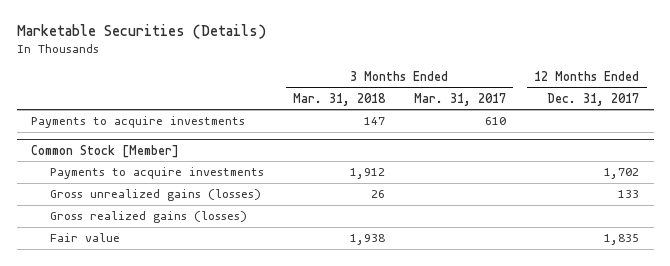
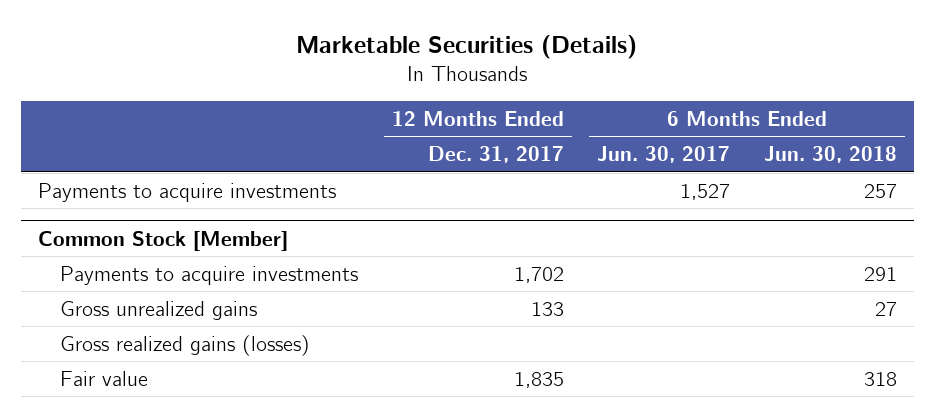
- | 3 Months Ended Mar. 31, 2018 | 3 Months Ended Mar. 31, 2017 | 12 Months Ended Dec. 31, 2017
+ | 12 Months Ended Dec. 31, 2017 | 6 Months Ended Jun. 30, 2017 | 6 Months Ended Jun. 30, 2018
@ Common Stock [Member]
- Gross unrealized gains (losses) | 26 | | 133
+ Gross unrealized gains | 133 | | 27

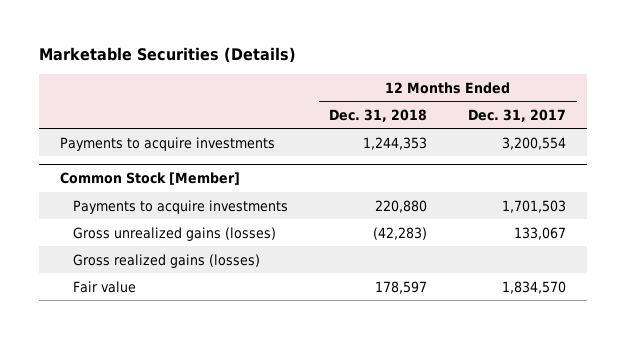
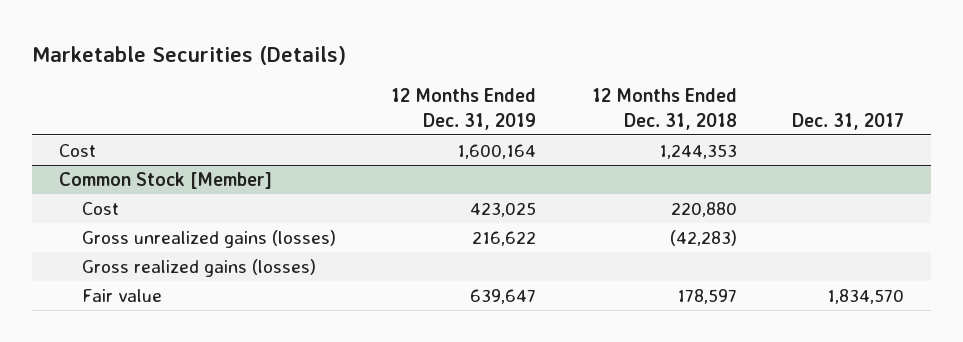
- | 12 Months Ended Dec. 31, 2018 | 12 Months Ended Dec. 31, 2017
+ | 12 Months Ended Dec. 31, 2019 | 12 Months Ended Dec. 31, 2018 | Dec. 31, 2017
- Payments to acquire investments | 1,244,353 | 3,200,554
+ Cost | 1,600,164 | 1,244,353 |
@ Common Stock [Member]
- Payments to acquire investments | 220,880 | 1,701,503
+ Cost | 423,025 | 220,880 |

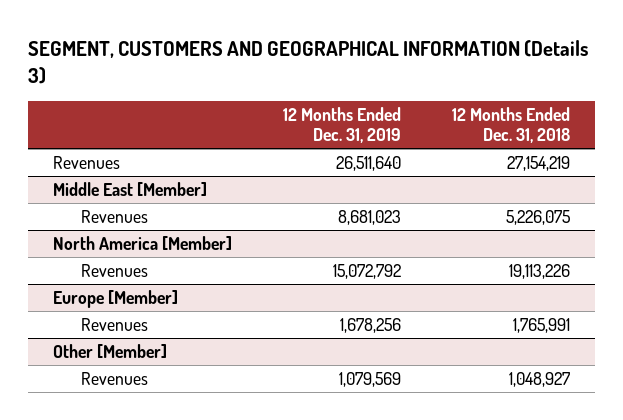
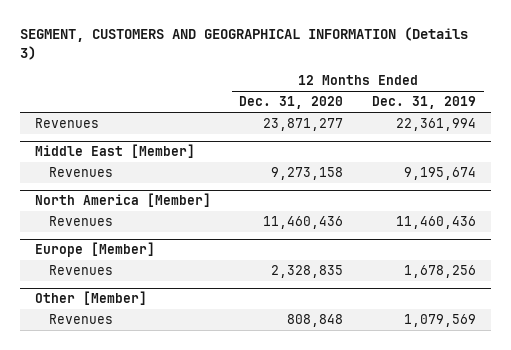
- | 12 Months Ended Dec. 31, 2019 | 12 Months Ended Dec. 31, 2018
+ | 12 Months Ended Dec. 31, 2020 | 12 Months Ended Dec. 31, 2019
- Revenues | 26,511,640 | 27,154,219
+ Revenues | 23,871,277 | 22,361,994
@ Middle East [Member]
- Revenues | 8,681,023 | 5,226,075
+ Revenues | 9,273,158 | 9,195,674
@ North America [Member]
- Revenues | 15,072,792 | 19,113,226
+ Revenues | 11,460,436 | 11,460,436

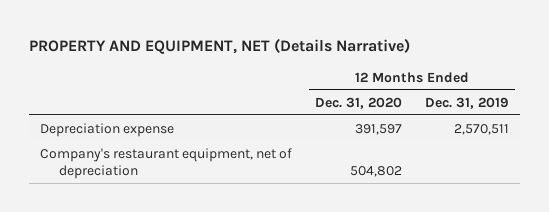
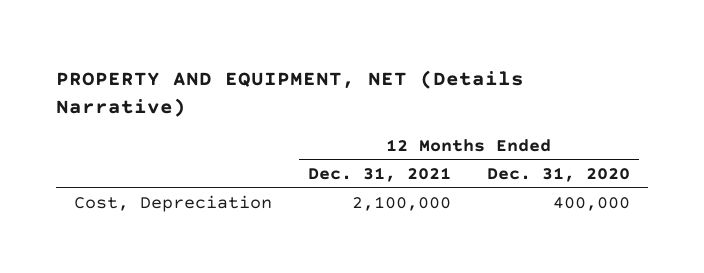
- | 12 Months Ended Dec. 31, 2020 | 12 Months Ended Dec. 31, 2019
+ | 12 Months Ended Dec. 31, 2021 | 12 Months Ended Dec. 31, 2020
- Depreciation expense | 391,597 | 2,570,511
- Company's restaurant equipment, net of depreciation | 504,802 |
+ Cost, Depreciation | 2,100,000 | 400,000

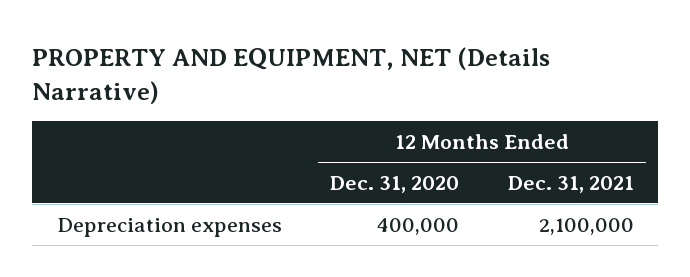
- | 12 Months Ended Dec. 31, 2021 | 12 Months Ended Dec. 31, 2020
+ | 12 Months Ended Dec. 31, 2020 | 12 Months Ended Dec. 31, 2021
- Cost, Depreciation | 2,100,000 | 400,000
+ Depreciation expenses | 400,000 | 2,100,000

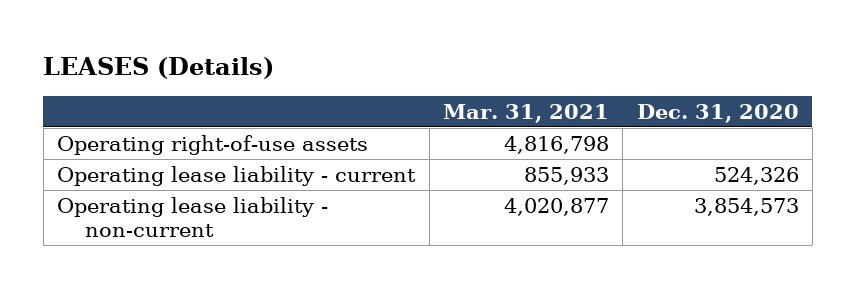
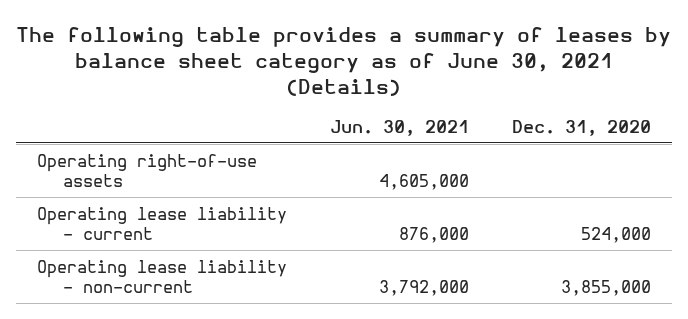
- LEASES (Details)
+ The following table provides a summary of leases by balance sheet category as of June 30, 2021 (Details)
- | Mar. 31, 2021 | Dec. 31, 2020
+ | Jun. 30, 2021 | Dec. 31, 2020
- Operating lease liability - current | 855,933 | 524,326
- Operating lease liability - non-current | 4,020,877 | 3,854,573
+ Operating lease liability - current | 876,000 | 524,000
+ Operating lease liability - non-current | 3,792,000 | 3,855,000

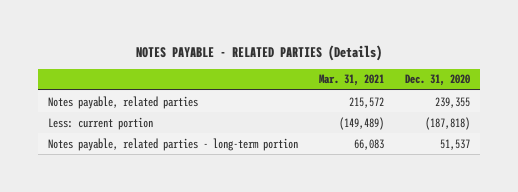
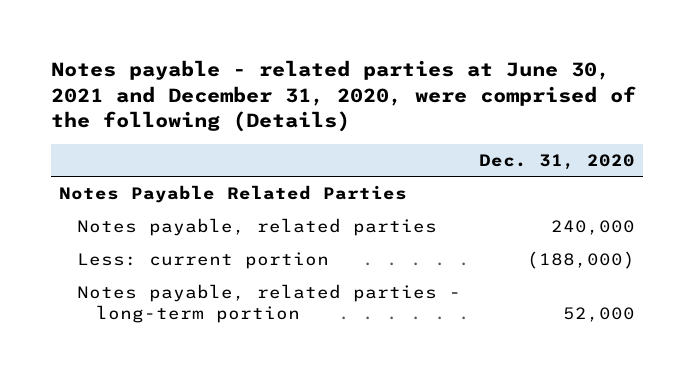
- NOTES PAYABLE - RELATED PARTIES (Details)
+ Notes payable - related parties at June 30, 2021 and December 31, 2020, were comprised of the following (Details)
- | Mar. 31, 2021 | Dec. 31, 2020
+ | Dec. 31, 2020
- Notes payable, related parties | 215,572 | 239,355
- Less: current portion | (149,489) | (187,818)
- Notes payable, related parties - long-term portion | 66,083 | 51,537
+ Notes Payable Related Parties
+ Notes payable, related parties | 240,000
+ Less: current portion | (188,000)
+ Notes payable, related parties - long-term portion | 52,000

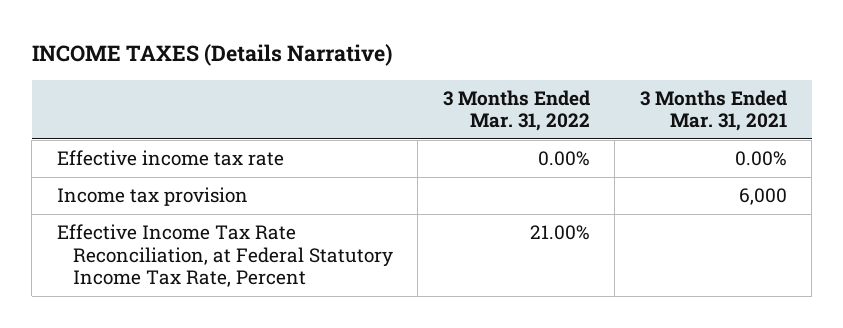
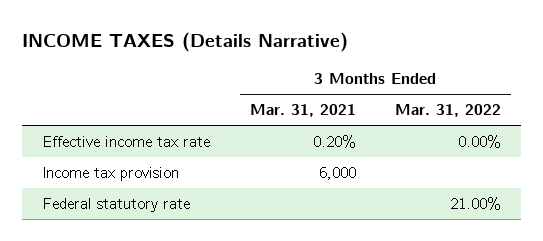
- | 3 Months Ended Mar. 31, 2022 | 3 Months Ended Mar. 31, 2021
+ | 3 Months Ended Mar. 31, 2021 | 3 Months Ended Mar. 31, 2022
- Effective income tax rate | 0.00% | 0.00%
+ Effective income tax rate | 0.20% | 0.00%
- Effective Income Tax Rate Reconciliation, at Federal Statutory Income Tax Rate, Percent | 21.00% |
+ Federal statutory rate | | 21.00%

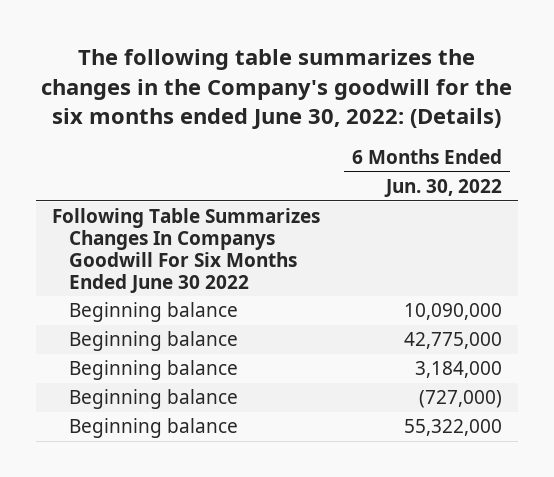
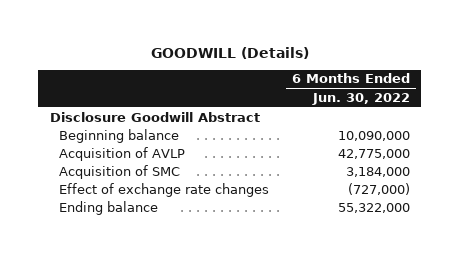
- The following table summarizes the changes in the Company's goodwill for the six months ended June 30, 2022: (Details)
+ GOODWILL (Details)
- Following Table Summarizes Changes In Companys Goodwill For Six Months Ended June 30 2022
+ Disclosure Goodwill Abstract
- Beginning balance | 42,775,000
- Beginning balance | 3,184,000
- Beginning balance | (727,000)
- Beginning balance | 55,322,000
+ Acquisition of AVLP | 42,775,000
+ Acquisition of SMC | 3,184,000
+ Effect of exchange rate changes | (727,000)
+ Ending balance | 55,322,000

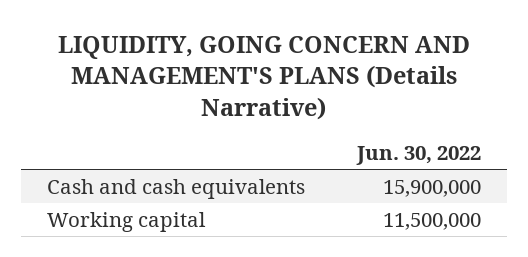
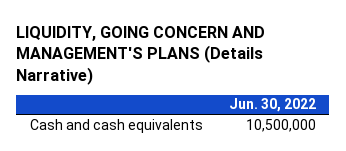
- Cash and cash equivalents | 15,900,000
- Working capital | 11,500,000
+ Cash and cash equivalents | 10,500,000

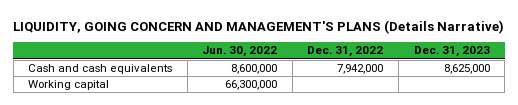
- | Jun. 30, 2022
+ | Jun. 30, 2022 | Dec. 31, 2022 | Dec. 31, 2023
- Cash and cash equivalents | 10,500,000
+ Cash and cash equivalents | 8,600,000 | 7,942,000 | 8,625,000
+ Working capital | 66,300,000 | |

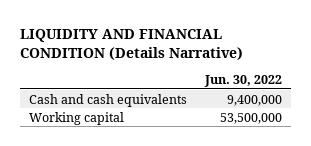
- LIQUIDITY, GOING CONCERN AND MANAGEMENT'S PLANS (Details Narrative)
+ LIQUIDITY AND FINANCIAL CONDITION (Details Narrative)
- | Jun. 30, 2022 | Dec. 31, 2022 | Dec. 31, 2023
+ | Jun. 30, 2022
- Cash and cash equivalents | 8,600,000 | 7,942,000 | 8,625,000
- Working capital | 66,300,000 | |
+ Cash and cash equivalents | 9,400,000
+ Working capital | 53,500,000

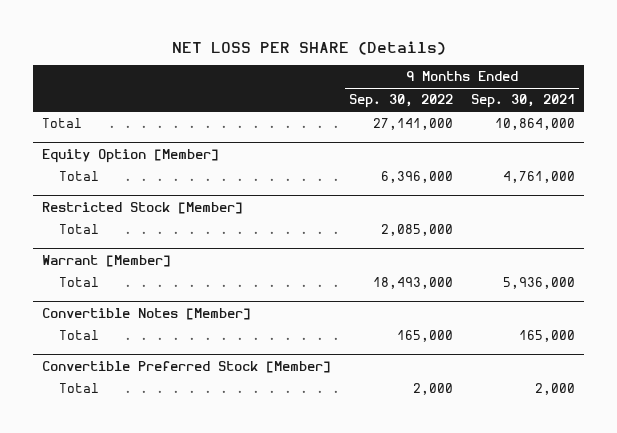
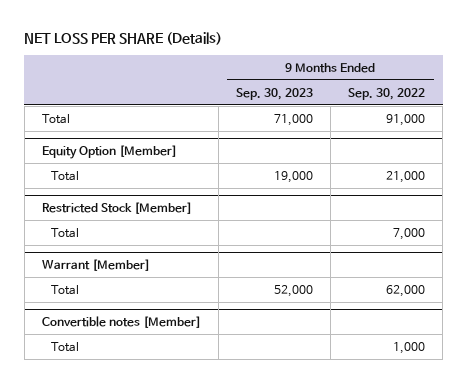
- | 9 Months Ended Sep. 30, 2022 | 9 Months Ended Sep. 30, 2021
+ | 9 Months Ended Sep. 30, 2023 | 9 Months Ended Sep. 30, 2022
- Total | 27,141,000 | 10,864,000
+ Total | 71,000 | 91,000
@ Equity Option [Member]
- Total | 6,396,000 | 4,761,000
+ Total | 19,000 | 21,000
@ Restricted Stock [Member]
- Total | 2,085,000 |
+ Total | | 7,000
@ Warrant [Member]
- Total | 18,493,000 | 5,936,000
- Convertible Notes [Member]
- Total | 165,000 | 165,000
- Convertible Preferred Stock [Member]
- Total | 2,000 | 2,000
@ Warrant [Member]
+ Total | 52,000 | 62,000
+ Convertible notes [Member]
+ Total | | 1,000

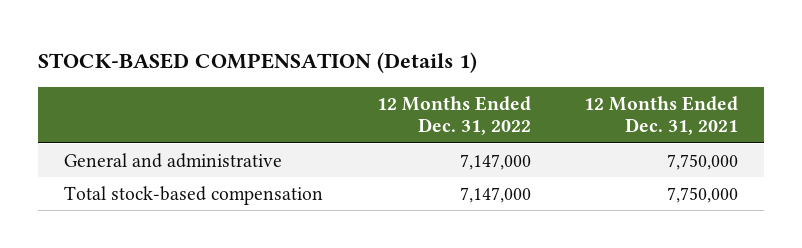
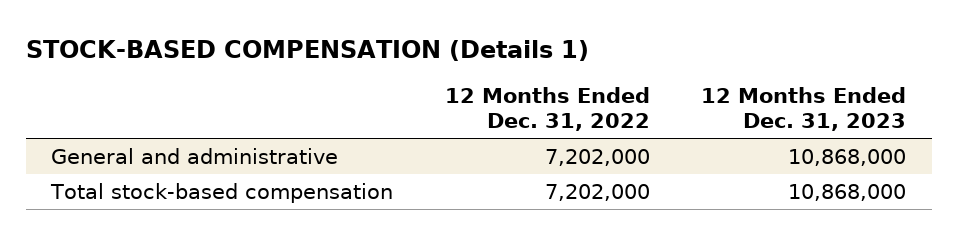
- | 12 Months Ended Dec. 31, 2022 | 12 Months Ended Dec. 31, 2021
+ | 12 Months Ended Dec. 31, 2022 | 12 Months Ended Dec. 31, 2023
- General and administrative | 7,147,000 | 7,750,000
- Total stock-based compensation | 7,147,000 | 7,750,000
+ General and administrative | 7,202,000 | 10,868,000
+ Total stock-based compensation | 7,202,000 | 10,868,000

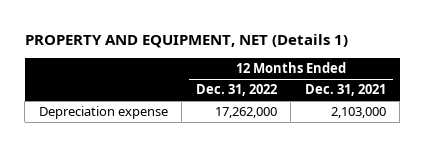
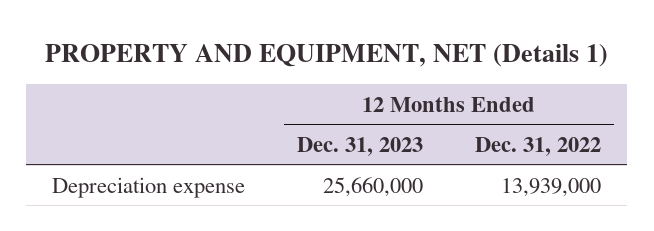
- | 12 Months Ended Dec. 31, 2022 | 12 Months Ended Dec. 31, 2021
+ | 12 Months Ended Dec. 31, 2023 | 12 Months Ended Dec. 31, 2022
- Depreciation expense | 17,262,000 | 2,103,000
+ Depreciation expense | 25,660,000 | 13,939,000

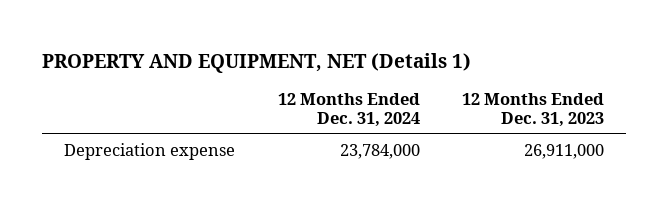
- | 12 Months Ended Dec. 31, 2023 | 12 Months Ended Dec. 31, 2022
+ | 12 Months Ended Dec. 31, 2024 | 12 Months Ended Dec. 31, 2023
- Depreciation expense | 25,660,000 | 13,939,000
+ Depreciation expense | 23,784,000 | 26,911,000

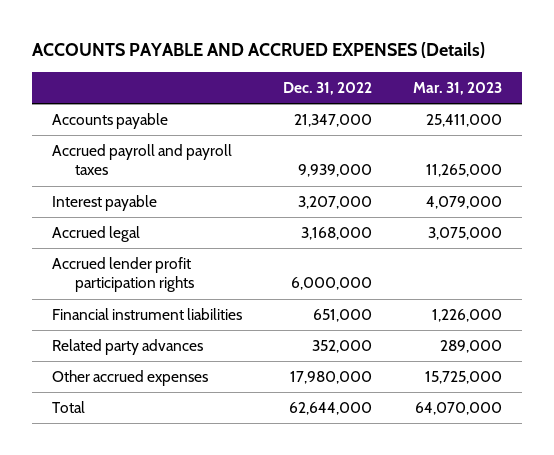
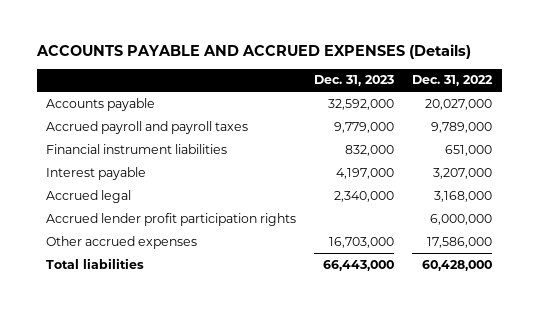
- | Dec. 31, 2022 | Mar. 31, 2023
+ | Dec. 31, 2023 | Dec. 31, 2022
- Accounts payable | 21,347,000 | 25,411,000
- Accrued payroll and payroll taxes | 9,939,000 | 11,265,000
+ Accounts payable | 32,592,000 | 20,027,000
+ Accrued payroll and payroll taxes | 9,779,000 | 9,789,000
moved up: Financial instrument liabilities | 832,000 | 651,000
- Related party advances | 352,000 | 289,000
- Other accrued expenses | 17,980,000 | 15,725,000
- Total | 62,644,000 | 64,070,000
+ Other accrued expenses | 16,703,000 | 17,586,000
+ Total liabilities | 66,443,000 | 60,428,000

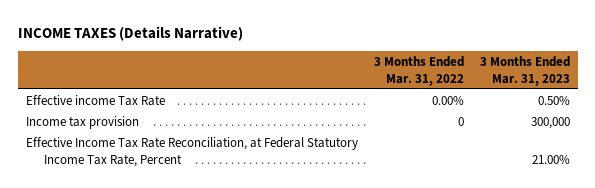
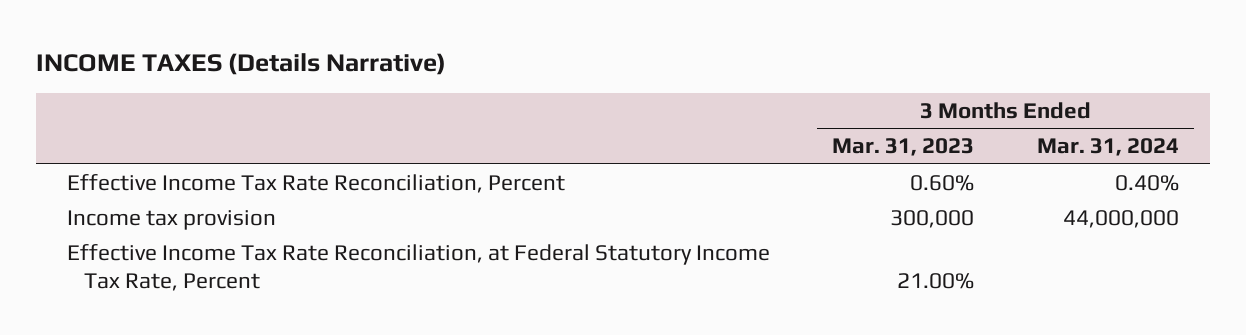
- | 3 Months Ended Mar. 31, 2022 | 3 Months Ended Mar. 31, 2023
+ | 3 Months Ended Mar. 31, 2023 | 3 Months Ended Mar. 31, 2024
- Effective income Tax Rate | 0.00% | 0.50%
+ Effective Income Tax Rate Reconciliation, Percent | 0.60% | 0.40%

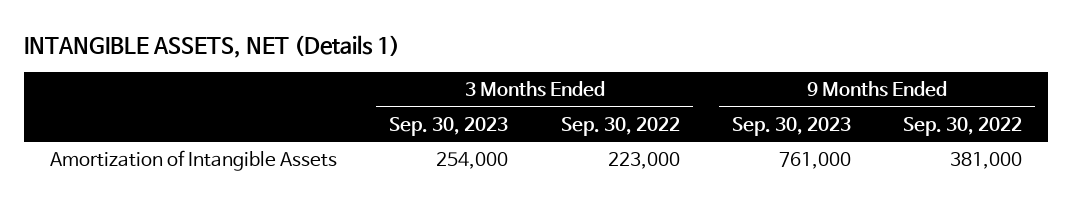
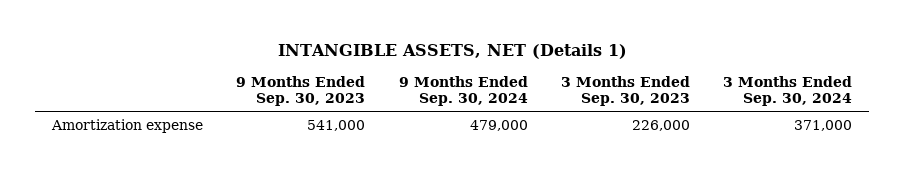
- | 3 Months Ended Sep. 30, 2023 | 3 Months Ended Sep. 30, 2022 | 9 Months Ended Sep. 30, 2023 | 9 Months Ended Sep. 30, 2022
+ | 9 Months Ended Sep. 30, 2023 | 9 Months Ended Sep. 30, 2024 | 3 Months Ended Sep. 30, 2023 | 3 Months Ended Sep. 30, 2024
- Amortization of Intangible Assets | 254,000 | 223,000 | 761,000 | 381,000
+ Amortization expense | 541,000 | 479,000 | 226,000 | 371,000

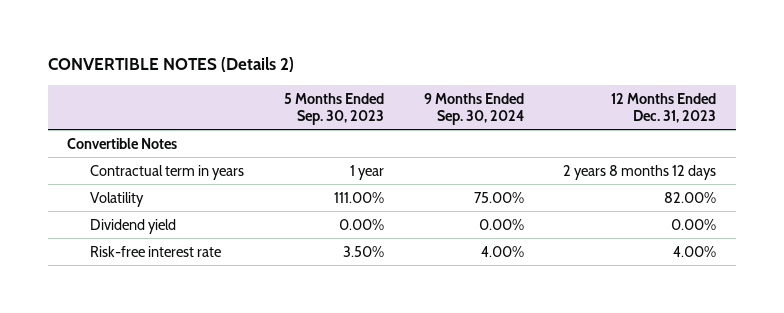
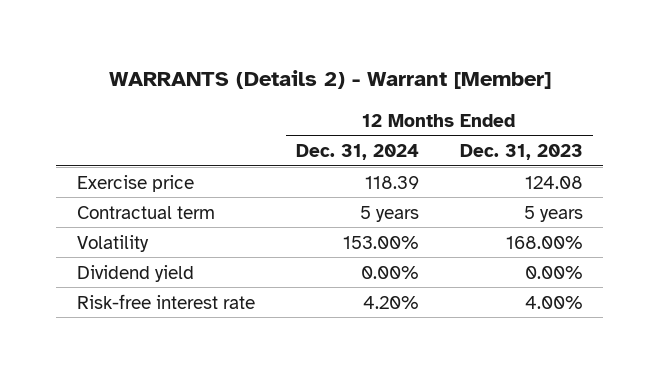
- CONVERTIBLE NOTES (Details 2)
+ WARRANTS (Details 2) - Warrant [Member]
- | 5 Months Ended Sep. 30, 2023 | 9 Months Ended Sep. 30, 2024 | 12 Months Ended Dec. 31, 2023
+ | 12 Months Ended Dec. 31, 2024 | 12 Months Ended Dec. 31, 2023
- Convertible Notes
- Contractual term in years | 1 year | | 2 years 8 months 12 days
- Volatility | 111.00% | 75.00% | 82.00%
+ Exercise price | 118.39 | 124.08
+ Contractual term | 5 years | 5 years
+ Volatility | 153.00% | 168.00%

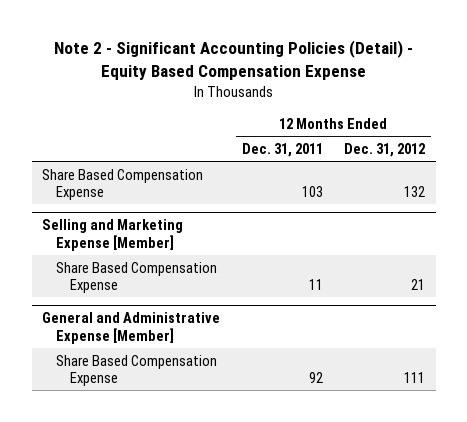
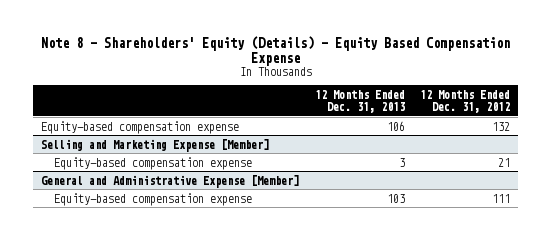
- Note 2 - Significant Accounting Policies (Detail) - Equity Based Compensation Expense
+ Note 8 - Shareholders' Equity (Details) - Equity Based Compensation Expense
- | 12 Months Ended Dec. 31, 2011 | 12 Months Ended Dec. 31, 2012
+ | 12 Months Ended Dec. 31, 2013 | 12 Months Ended Dec. 31, 2012
- Share Based Compensation Expense | 103 | 132
+ Equity-based compensation expense | 106 | 132
@ Selling and Marketing Expense [Member]
- Share Based Compensation Expense | 11 | 21
+ Equity-based compensation expense | 3 | 21
@ General and Administrative Expense [Member]
- Share Based Compensation Expense | 92 | 111
+ Equity-based compensation expense | 103 | 111

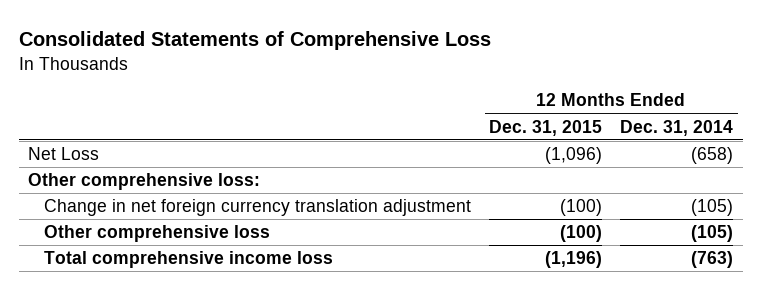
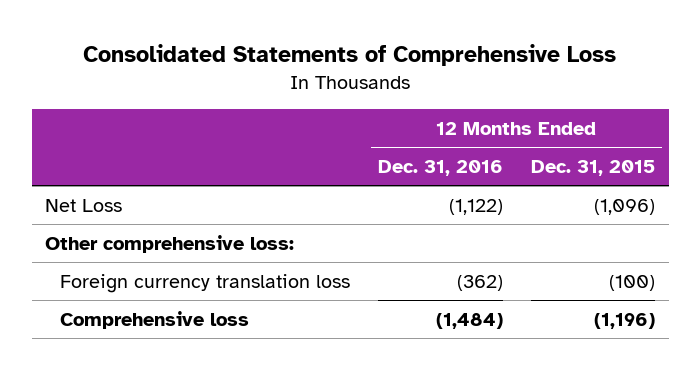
- | 12 Months Ended Dec. 31, 2015 | 12 Months Ended Dec. 31, 2014
+ | 12 Months Ended Dec. 31, 2016 | 12 Months Ended Dec. 31, 2015
- Change in net foreign currency translation adjustment | (100) | (105)
- Other comprehensive loss | (100) | (105)
- Total comprehensive income loss | (1,196) | (763)
+ Foreign currency translation loss | (362) | (100)
+ Comprehensive loss | (1,484) | (1,196)

